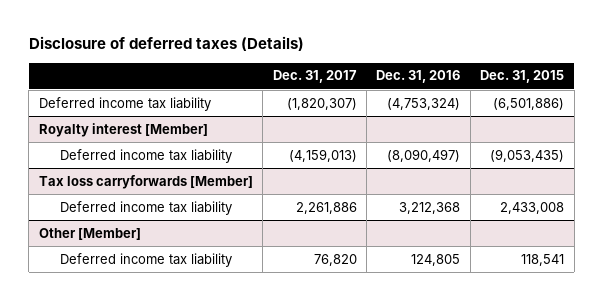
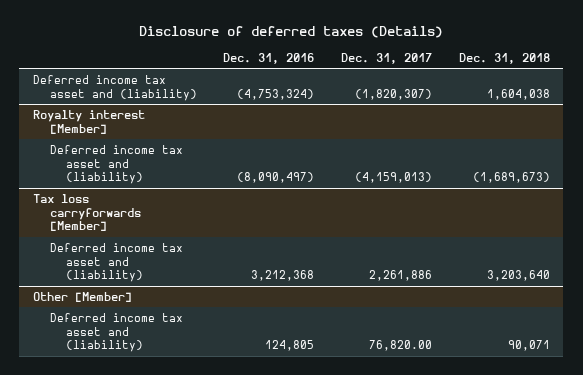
- | Dec. 31, 2017 | Dec. 31, 2016 | Dec. 31, 2015
+ | Dec. 31, 2016 | Dec. 31, 2017 | Dec. 31, 2018
- Deferred income tax liability | (1,820,307) | (4,753,324) | (6,501,886)
+ Deferred income tax asset and (liability) | (4,753,324) | (1,820,307) | 1,604,038
@ Royalty interest [Member]
- Deferred income tax liability | (4,159,013) | (8,090,497) | (9,053,435)
+ Deferred income tax asset and (liability) | (8,090,497) | (4,159,013) | (1,689,673)
@ Tax loss carryforwards [Member]
- Deferred income tax liability | 2,261,886 | 3,212,368 | 2,433,008
+ Deferred income tax asset and (liability) | 3,212,368 | 2,261,886 | 3,203,640
@ Other [Member]
- Deferred income tax liability | 76,820 | 124,805 | 118,541
+ Deferred income tax asset and (liability) | 124,805 | 76,820.00 | 90,071

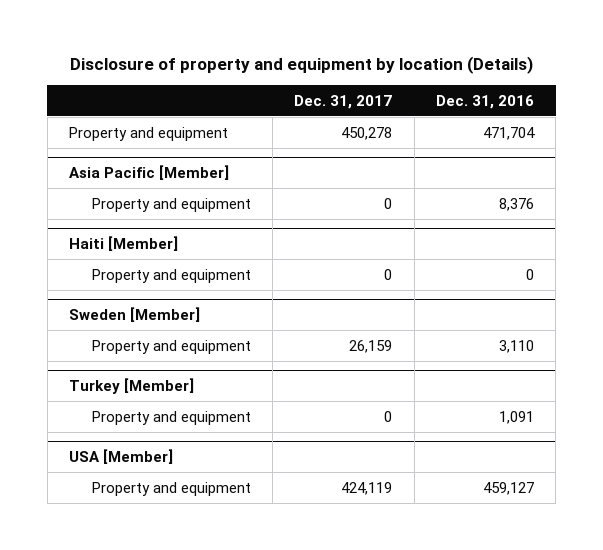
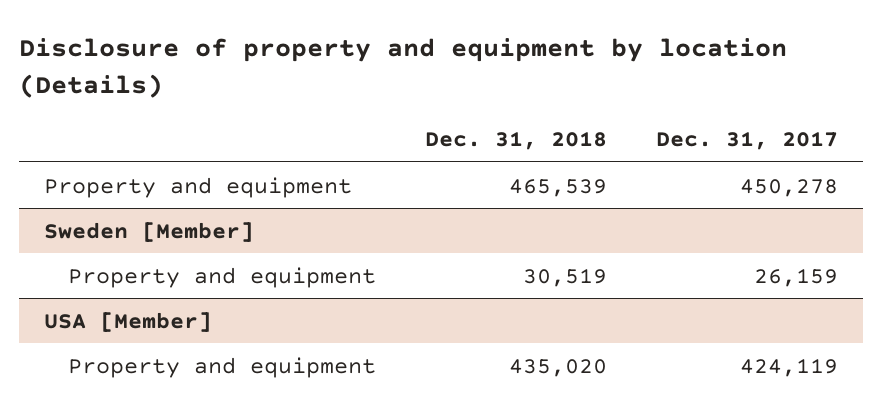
- | Dec. 31, 2017 | Dec. 31, 2016
+ | Dec. 31, 2018 | Dec. 31, 2017
- Asia Pacific [Member]
- Property and equipment | 0 | 8,376
- Haiti [Member]
- Property and equipment | 0 | 0
- Turkey [Member]
- Property and equipment | 0 | 1,091

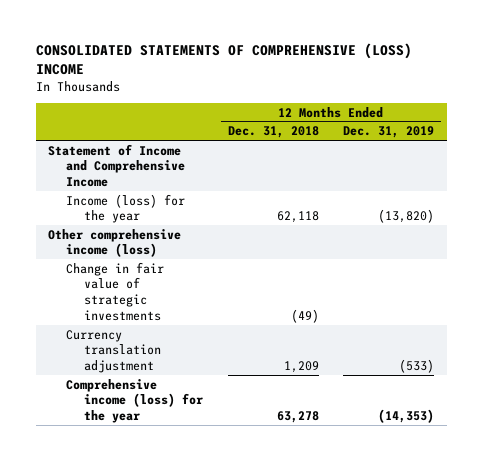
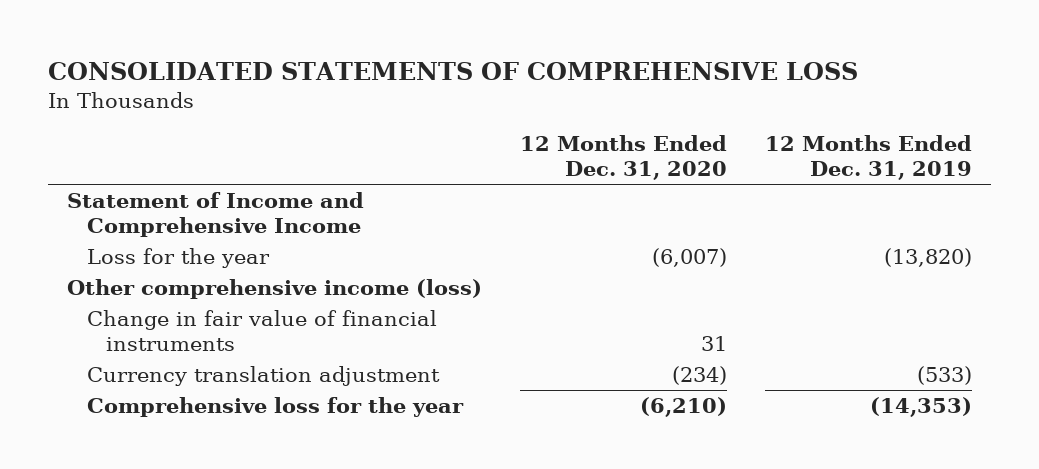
- CONSOLIDATED STATEMENTS OF COMPREHENSIVE (LOSS) INCOME
+ CONSOLIDATED STATEMENTS OF COMPREHENSIVE LOSS
- | 12 Months Ended Dec. 31, 2018 | 12 Months Ended Dec. 31, 2019
+ | 12 Months Ended Dec. 31, 2020 | 12 Months Ended Dec. 31, 2019
- Income (loss) for the year | 62,118 | (13,820)
+ Loss for the year | (6,007) | (13,820)
- Change in fair value of strategic investments | (49) |
+ Change in fair value of financial instruments | 31 |
- Comprehensive income (loss) for the year | 63,278 | (14,353)
+ Comprehensive loss for the year | (6,210) | (14,353)

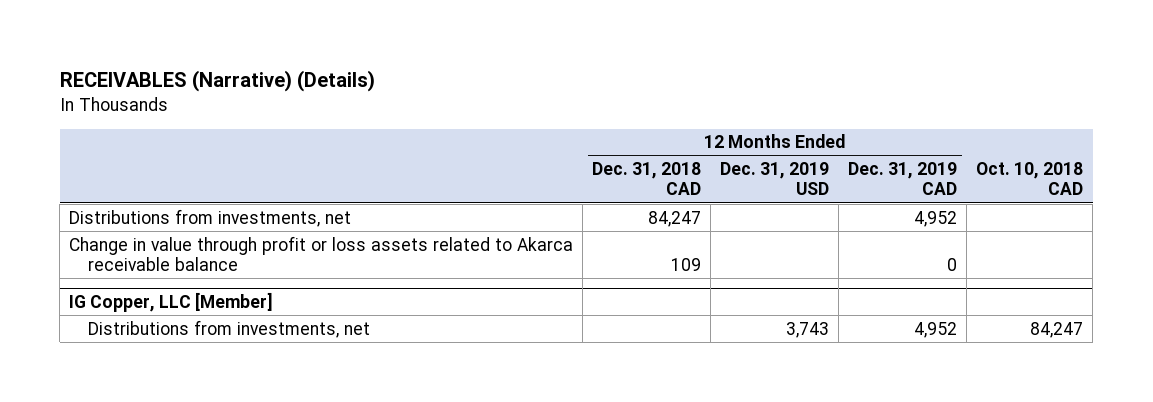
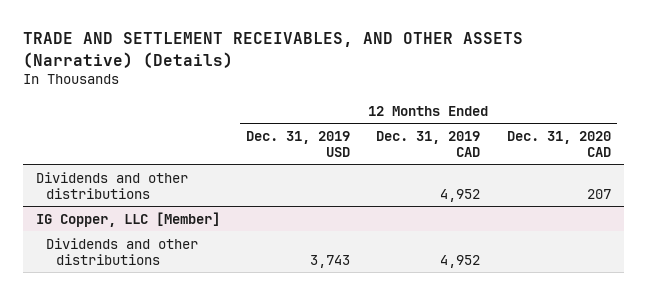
- RECEIVABLES (Narrative) (Details)
+ TRADE AND SETTLEMENT RECEIVABLES, AND OTHER ASSETS (Narrative) (Details)
- | 12 Months Ended Dec. 31, 2018 CAD | 12 Months Ended Dec. 31, 2019 USD | 12 Months Ended Dec. 31, 2019 CAD | Oct. 10, 2018 CAD
+ | 12 Months Ended Dec. 31, 2019 USD | 12 Months Ended Dec. 31, 2019 CAD | 12 Months Ended Dec. 31, 2020 CAD
- Distributions from investments, net | 84,247 | | 4,952 |
- Change in value through profit or loss assets related to Akarca receivable balance | 109 | | 0 |
+ Dividends and other distributions | | 4,952 | 207
@ IG Copper, LLC [Member]
- Distributions from investments, net | | 3,743 | 4,952 | 84,247
+ Dividends and other distributions | 3,743 | 4,952 |

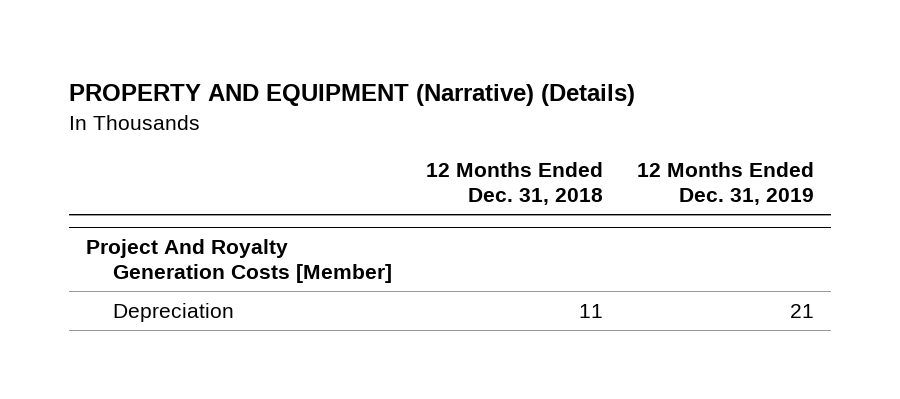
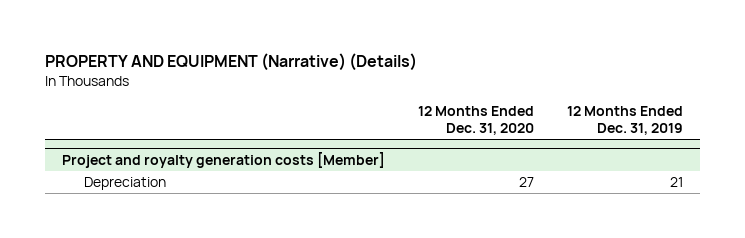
- | 12 Months Ended Dec. 31, 2018 | 12 Months Ended Dec. 31, 2019
+ | 12 Months Ended Dec. 31, 2020 | 12 Months Ended Dec. 31, 2019
- Project And Royalty Generation Costs [Member]
+ Project and royalty generation costs [Member]

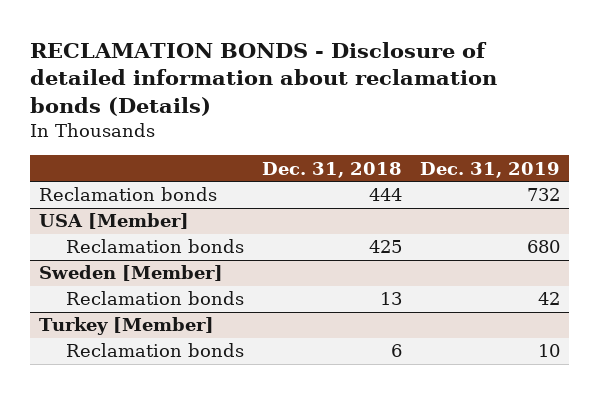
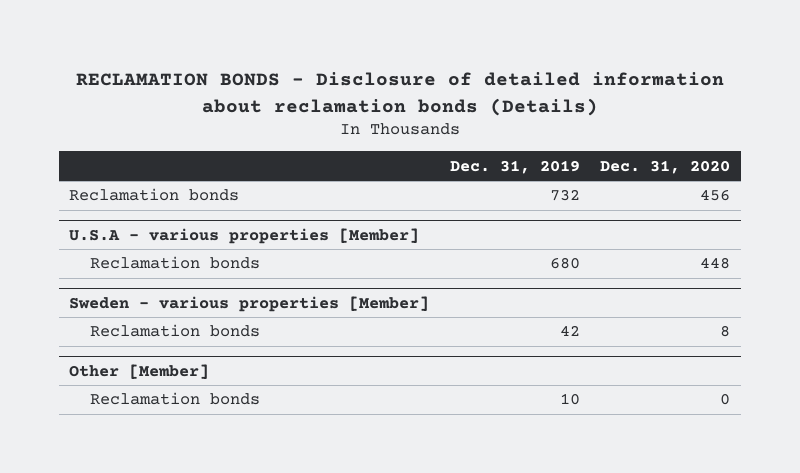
- | Dec. 31, 2018 | Dec. 31, 2019
+ | Dec. 31, 2019 | Dec. 31, 2020
- USA [Member]
+ U.S.A - various properties [Member]
- Sweden [Member]
+ Sweden - various properties [Member]
- Turkey [Member]
+ Other [Member]

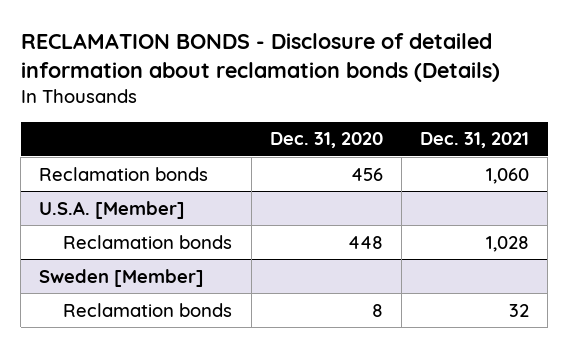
- | Dec. 31, 2019 | Dec. 31, 2020
+ | Dec. 31, 2020 | Dec. 31, 2021
- U.S.A - various properties [Member]
+ U.S.A. [Member]
- Sweden - various properties [Member]
+ Sweden [Member]
- Other [Member]
- Reclamation bonds | 10 | 0

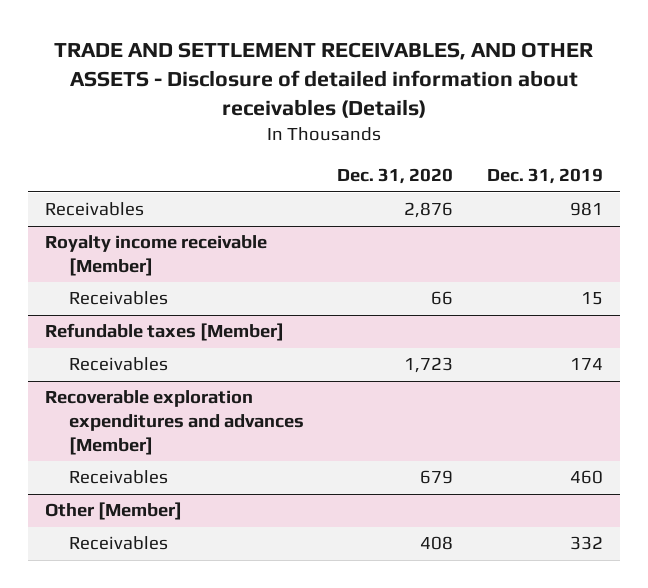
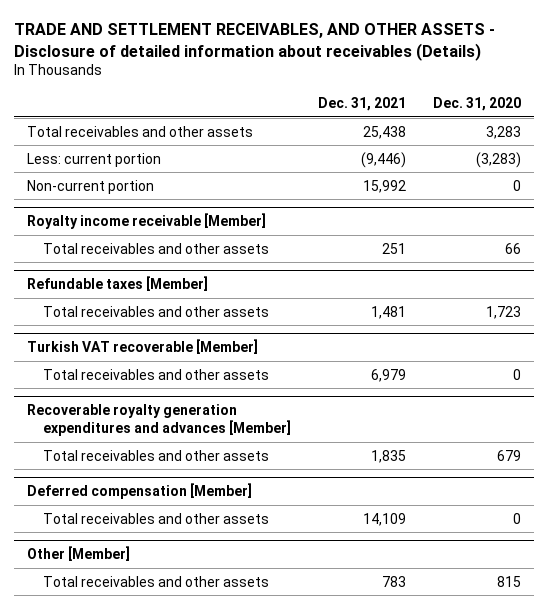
- | Dec. 31, 2020 | Dec. 31, 2019
+ | Dec. 31, 2021 | Dec. 31, 2020
- Receivables | 2,876 | 981
+ Total receivables and other assets | 25,438 | 3,283
+ Less: current portion | (9,446) | (3,283)
+ Non-current portion | 15,992 | 0
@ Royalty income receivable [Member]
- Receivables | 66 | 15
+ Total receivables and other assets | 251 | 66
@ Refundable taxes [Member]
- Receivables | 1,723 | 174
- Recoverable exploration expenditures and advances [Member]
- Receivables | 679 | 460
@ Refundable taxes [Member]
+ Total receivables and other assets | 1,481 | 1,723
+ Turkish VAT recoverable [Member]
+ Total receivables and other assets | 6,979 | 0
+ Recoverable royalty generation expenditures and advances [Member]
+ Total receivables and other assets | 1,835 | 679
+ Deferred compensation [Member]
+ Total receivables and other assets | 14,109 | 0
@ Other [Member]
- Receivables | 408 | 332
+ Total receivables and other assets | 783 | 815

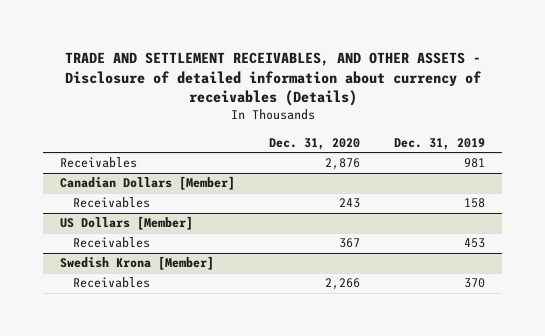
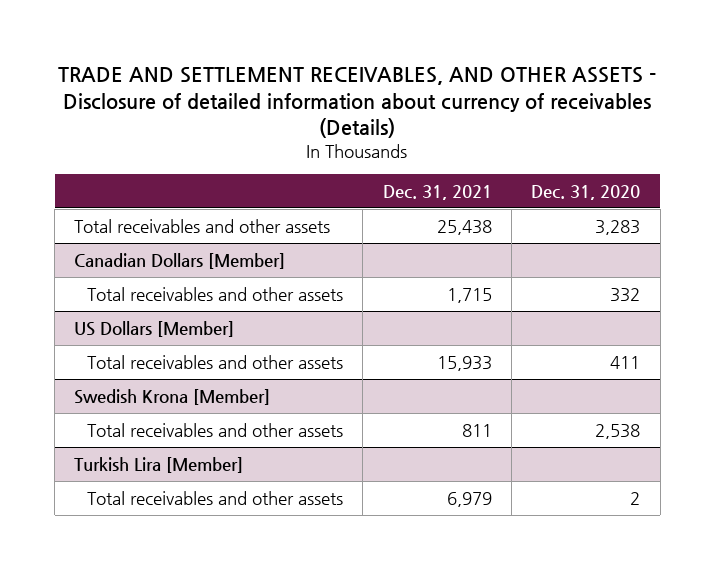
- | Dec. 31, 2020 | Dec. 31, 2019
+ | Dec. 31, 2021 | Dec. 31, 2020
- Receivables | 2,876 | 981
+ Total receivables and other assets | 25,438 | 3,283
@ Canadian Dollars [Member]
- Receivables | 243 | 158
+ Total receivables and other assets | 1,715 | 332
@ US Dollars [Member]
- Receivables | 367 | 453
+ Total receivables and other assets | 15,933 | 411
@ Swedish Krona [Member]
- Receivables | 2,266 | 370
+ Total receivables and other assets | 811 | 2,538
+ Turkish Lira [Member]
+ Total receivables and other assets | 6,979 | 2

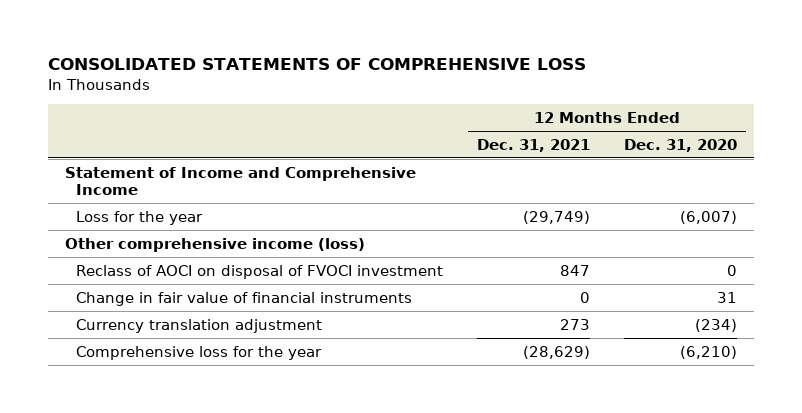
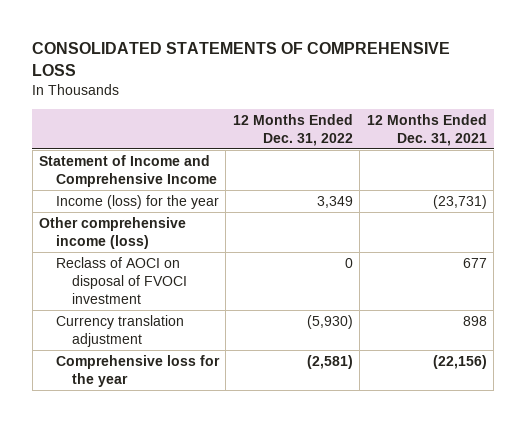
- | 12 Months Ended Dec. 31, 2021 | 12 Months Ended Dec. 31, 2020
+ | 12 Months Ended Dec. 31, 2022 | 12 Months Ended Dec. 31, 2021
- Loss for the year | (29,749) | (6,007)
+ Income (loss) for the year | 3,349 | (23,731)
- Reclass of AOCI on disposal of FVOCI investment | 847 | 0
- Change in fair value of financial instruments | 0 | 31
- Currency translation adjustment | 273 | (234)
- Comprehensive loss for the year | (28,629) | (6,210)
+ Reclass of AOCI on disposal of FVOCI investment | 0 | 677
+ Currency translation adjustment | (5,930) | 898
+ Comprehensive loss for the year | (2,581) | (22,156)

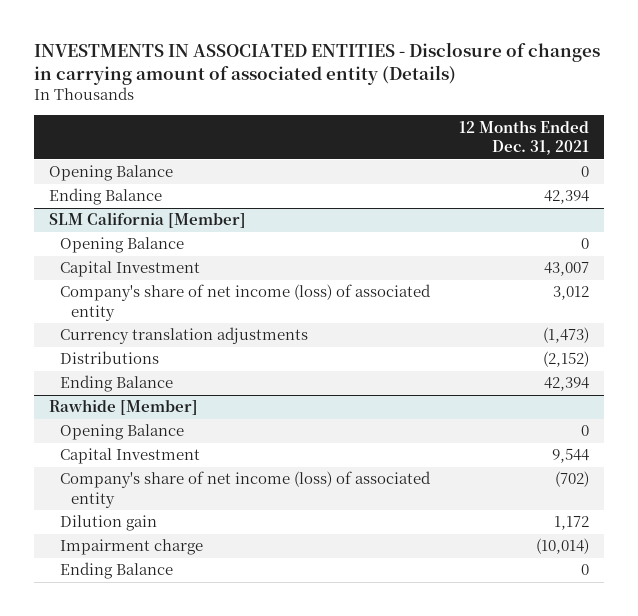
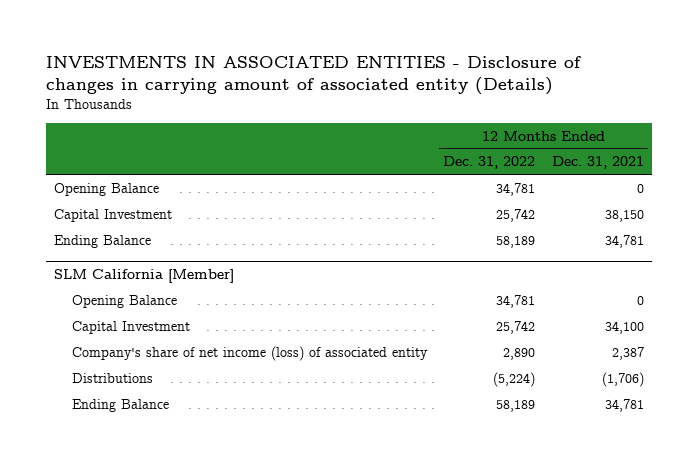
- | 12 Months Ended Dec. 31, 2021
+ | 12 Months Ended Dec. 31, 2022 | 12 Months Ended Dec. 31, 2021
- Ending Balance | 42,394
+ Capital Investment | 25,742 | 38,150
+ Ending Balance | 58,189 | 34,781
@ SLM California [Member]
- Capital Investment | 43,007
- Company's share of net income (loss) of associated entity | 3,012
- Currency translation adjustments | (1,473)
- Distributions | (2,152)
- Ending Balance | 42,394
- Rawhide [Member]
- Opening Balance | 0
- Capital Investment | 9,544
- Company's share of net income (loss) of associated entity | (702)
- Dilution gain | 1,172
- Impairment charge | (10,014)
- Ending Balance | 0
@ SLM California [Member]
+ Capital Investment | 25,742 | 34,100
+ Company's share of net income (loss) of associated entity | 2,890 | 2,387
+ Distributions | (5,224) | (1,706)
+ Ending Balance | 58,189 | 34,781

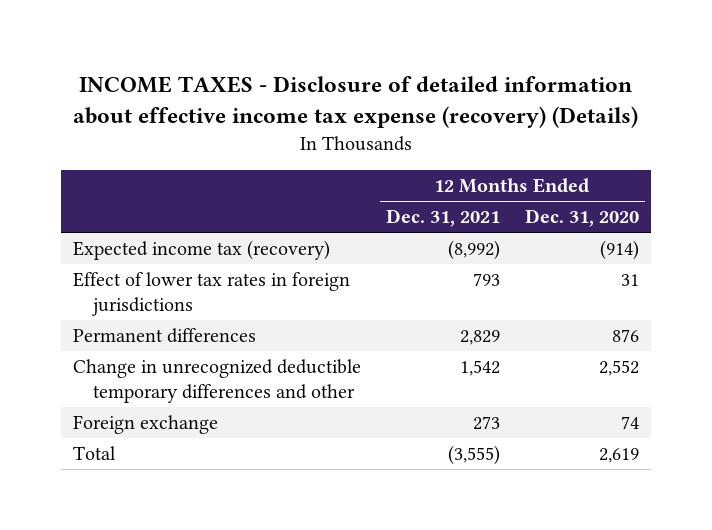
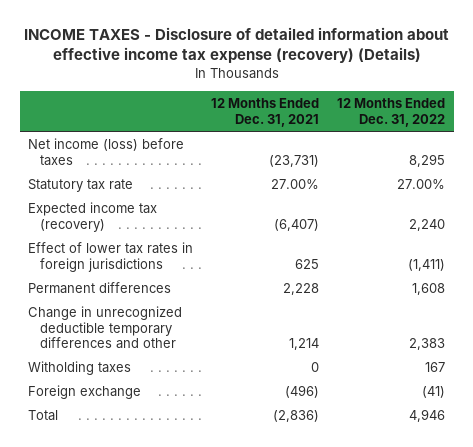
- | 12 Months Ended Dec. 31, 2021 | 12 Months Ended Dec. 31, 2020
+ | 12 Months Ended Dec. 31, 2021 | 12 Months Ended Dec. 31, 2022
- Expected income tax (recovery) | (8,992) | (914)
- Effect of lower tax rates in foreign jurisdictions | 793 | 31
- Permanent differences | 2,829 | 876
- Change in unrecognized deductible temporary differences and other | 1,542 | 2,552
- Foreign exchange | 273 | 74
- Total | (3,555) | 2,619
+ Net income (loss) before taxes | (23,731) | 8,295
+ Statutory tax rate | 27.00% | 27.00%
+ Expected income tax (recovery) | (6,407) | 2,240
+ Effect of lower tax rates in foreign jurisdictions | 625 | (1,411)
+ Permanent differences | 2,228 | 1,608
+ Change in unrecognized deductible temporary differences and other | 1,214 | 2,383
+ Witholding taxes | 0 | 167
+ Foreign exchange | (496) | (41)
+ Total | (2,836) | 4,946

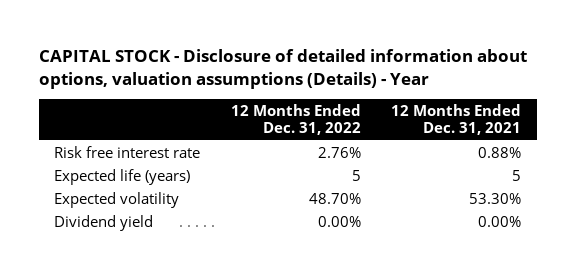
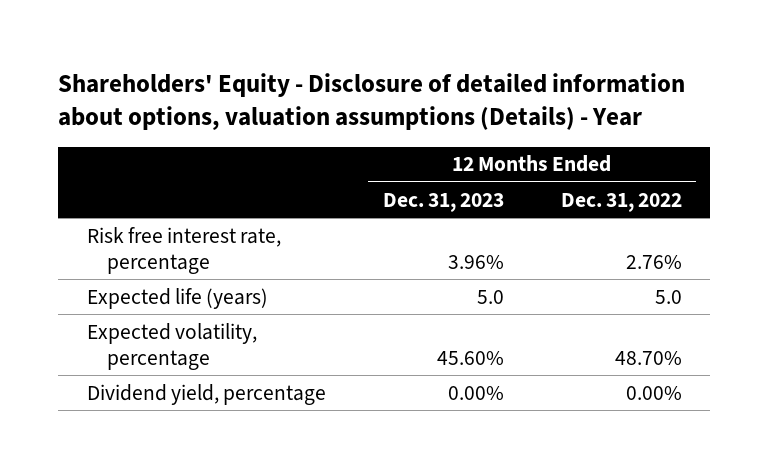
- CAPITAL STOCK - Disclosure of detailed information about options, valuation assumptions (Details) - Year
+ Shareholders' Equity - Disclosure of detailed information about options, valuation assumptions (Details) - Year
- | 12 Months Ended Dec. 31, 2022 | 12 Months Ended Dec. 31, 2021
+ | 12 Months Ended Dec. 31, 2023 | 12 Months Ended Dec. 31, 2022
- Risk free interest rate | 2.76% | 0.88%
- Expected life (years) | 5 | 5
- Expected volatility | 48.70% | 53.30%
- Dividend yield | 0.00% | 0.00%
+ Risk free interest rate, percentage | 3.96% | 2.76%
+ Expected life (years) | 5.0 | 5.0
+ Expected volatility, percentage | 45.60% | 48.70%
+ Dividend yield, percentage | 0.00% | 0.00%

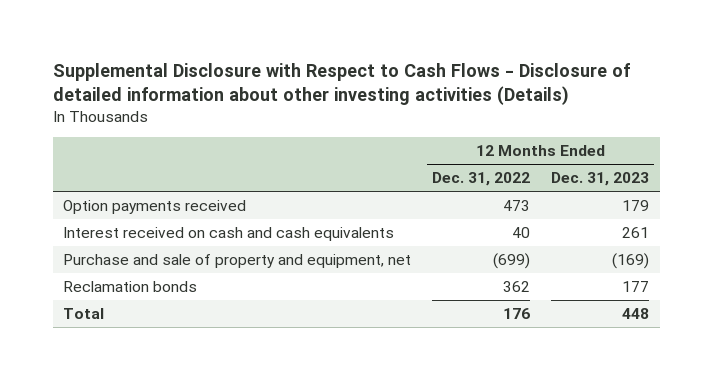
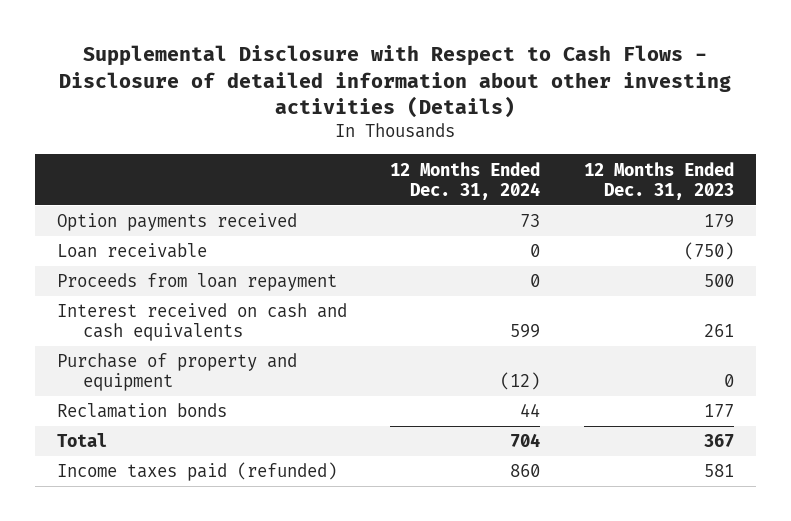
- | 12 Months Ended Dec. 31, 2022 | 12 Months Ended Dec. 31, 2023
+ | 12 Months Ended Dec. 31, 2024 | 12 Months Ended Dec. 31, 2023
+ Loan receivable | 0 | (750)
+ Proceeds from loan repayment | 0 | 500
- Purchase and sale of property and equipment, net | (699) | (169)
+ Purchase of property and equipment | (12) | 0
- Total | 176 | 448
+ Total | 704 | 367
+ Income taxes paid (refunded) | 860 | 581

